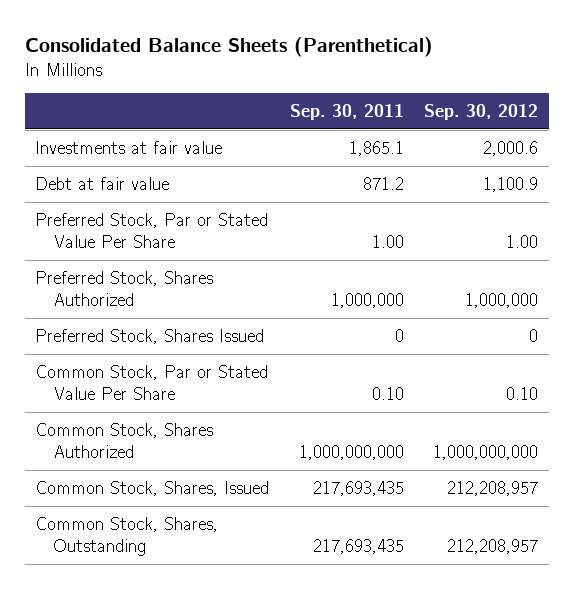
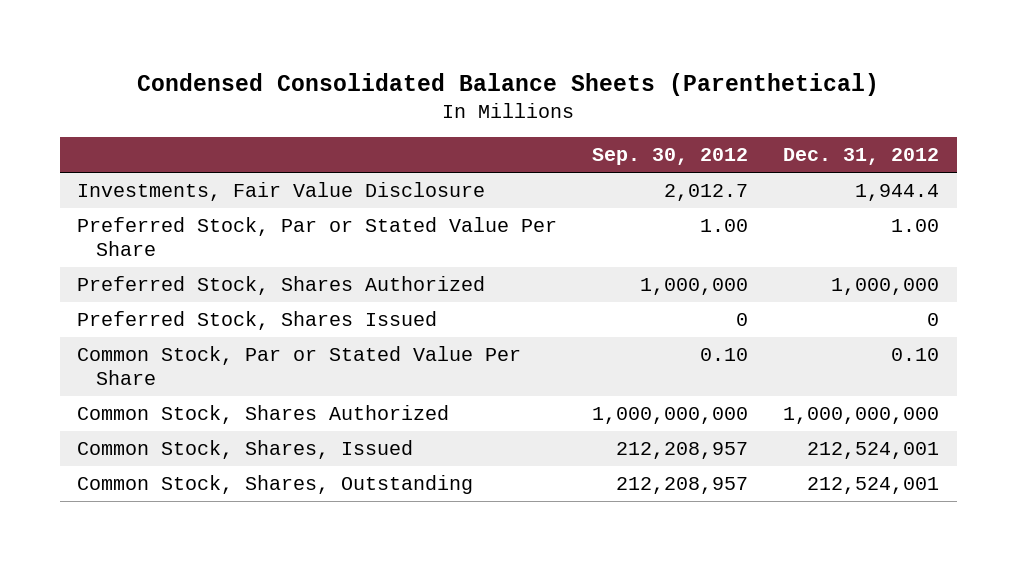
- Consolidated Balance Sheets (Parenthetical)
+ Condensed Consolidated Balance Sheets (Parenthetical)
- | Sep. 30, 2011 | Sep. 30, 2012
+ | Sep. 30, 2012 | Dec. 31, 2012
- Investments at fair value | 1,865.1 | 2,000.6
- Debt at fair value | 871.2 | 1,100.9
+ Investments, Fair Value Disclosure | 2,012.7 | 1,944.4

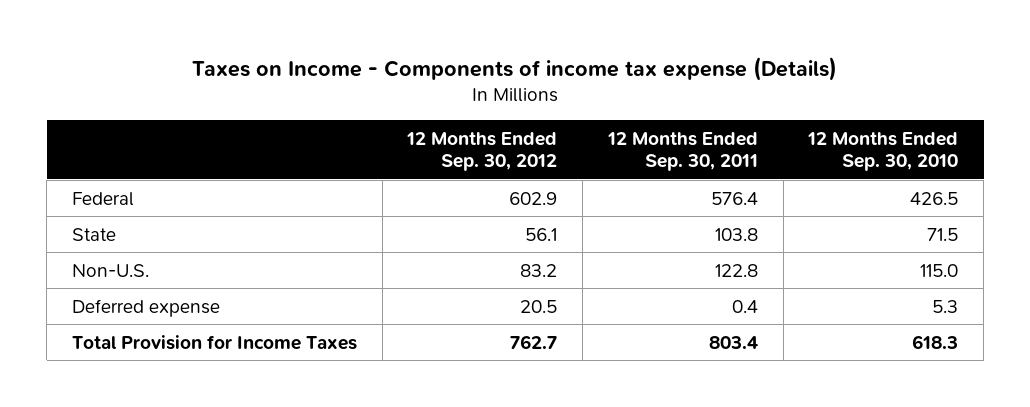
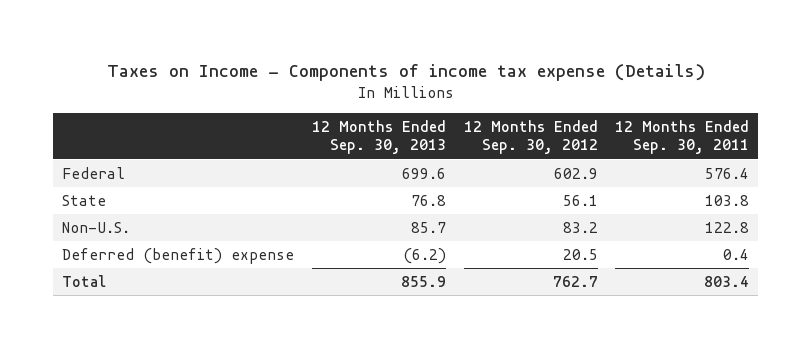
- | 12 Months Ended Sep. 30, 2012 | 12 Months Ended Sep. 30, 2011 | 12 Months Ended Sep. 30, 2010
+ | 12 Months Ended Sep. 30, 2013 | 12 Months Ended Sep. 30, 2012 | 12 Months Ended Sep. 30, 2011
- Deferred expense | 20.5 | 0.4 | 5.3
- Total Provision for Income Taxes | 762.7 | 803.4 | 618.3
+ Deferred (benefit) expense | (6.2) | 20.5 | 0.4
+ Total | 855.9 | 762.7 | 803.4

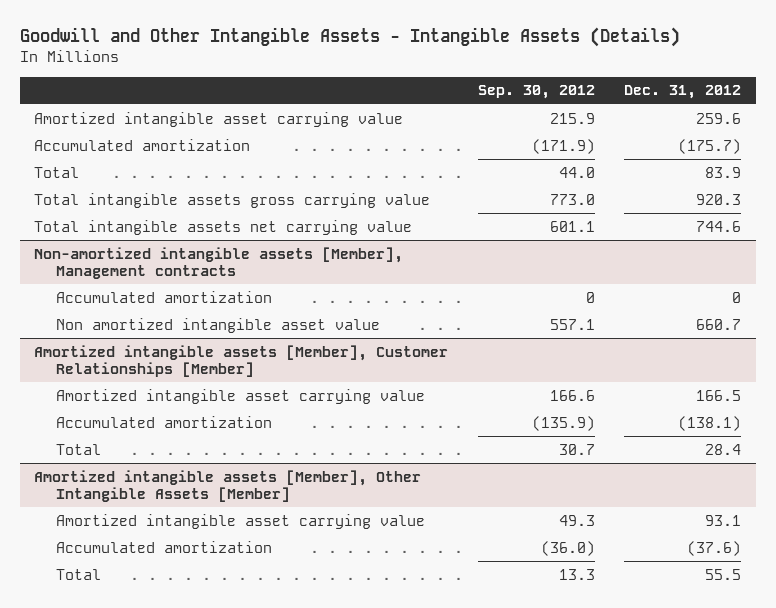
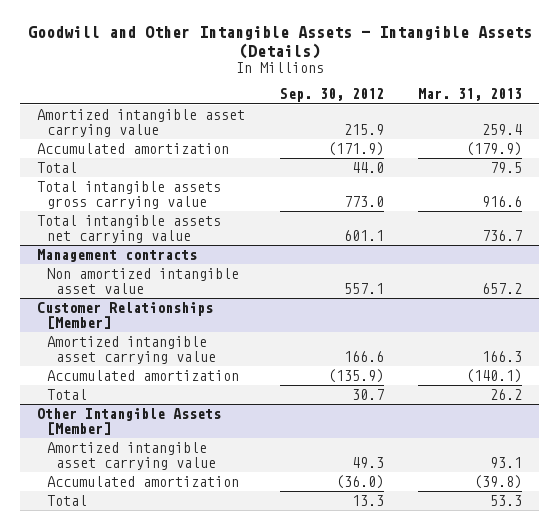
- | Sep. 30, 2012 | Dec. 31, 2012
+ | Sep. 30, 2012 | Mar. 31, 2013
- Non-amortized intangible assets [Member], Management contracts
- Accumulated amortization | 0 | 0
+ Management contracts
- Amortized intangible assets [Member], Customer Relationships [Member]
+ Customer Relationships [Member]
- Amortized intangible assets [Member], Other Intangible Assets [Member]
+ Other Intangible Assets [Member]

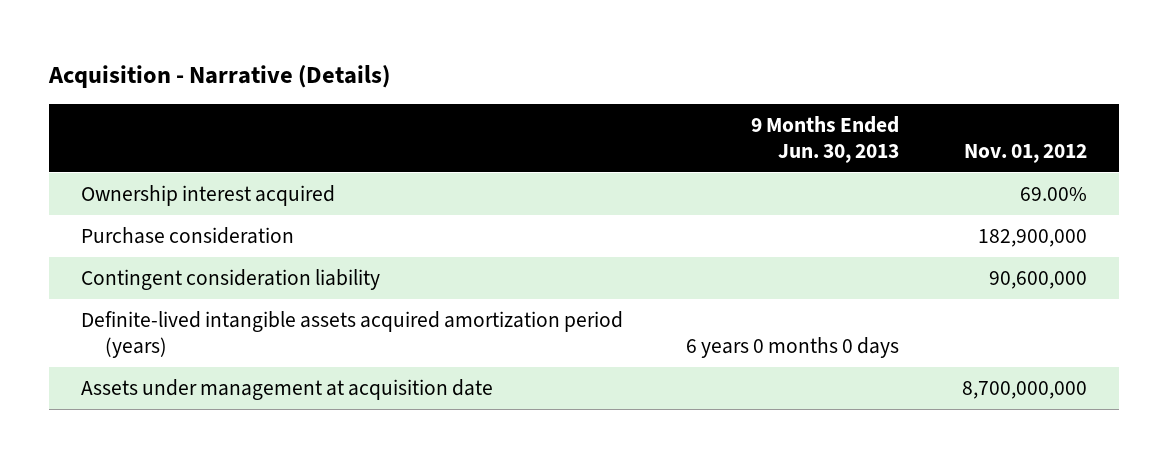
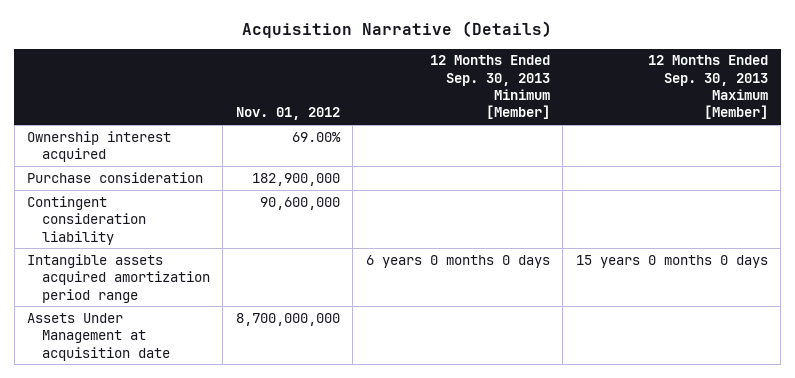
- Acquisition - Narrative (Details)
+ Acquisition Narrative (Details)
- | 9 Months Ended Jun. 30, 2013 | Nov. 01, 2012
+ | Nov. 01, 2012 | 12 Months Ended Sep. 30, 2013 Minimum [Member] | 12 Months Ended Sep. 30, 2013 Maximum [Member]
- Definite-lived intangible assets acquired amortization period (years) | 6 years 0 months 0 days |
- Assets under management at acquisition date | | 8,700,000,000
+ Intangible assets acquired amortization period range | | 6 years 0 months 0 days | 15 years 0 months 0 days
+ Assets Under Management at acquisition date | 8,700,000,000 | |

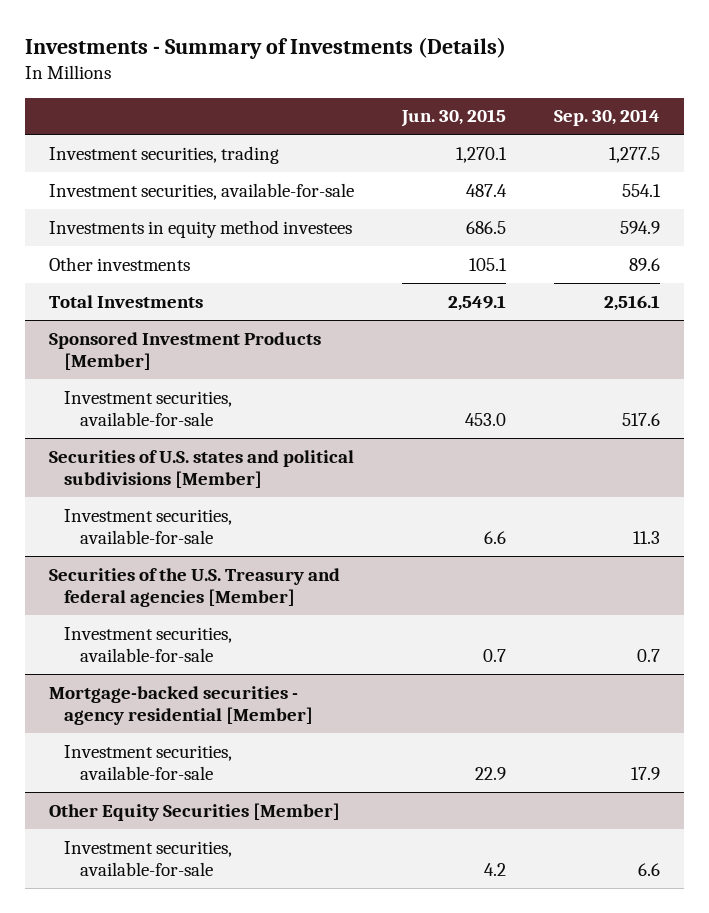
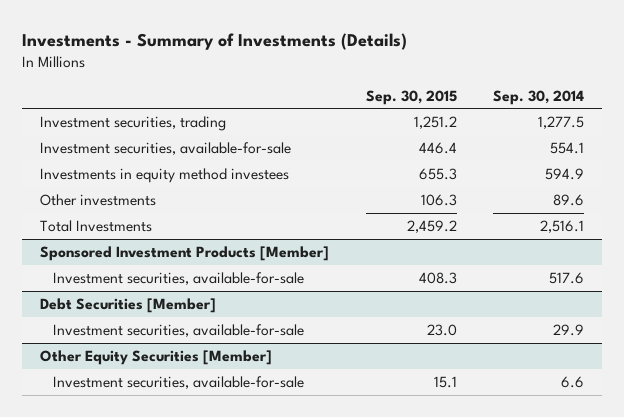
- | Jun. 30, 2015 | Sep. 30, 2014
+ | Sep. 30, 2015 | Sep. 30, 2014
- Securities of U.S. states and political subdivisions [Member]
- Investment securities, available-for-sale | 6.6 | 11.3
- Securities of the U.S. Treasury and federal agencies [Member]
- Investment securities, available-for-sale | 0.7 | 0.7
- Mortgage-backed securities - agency residential [Member]
- Investment securities, available-for-sale | 22.9 | 17.9
+ Debt Securities [Member]
+ Investment securities, available-for-sale | 23.0 | 29.9

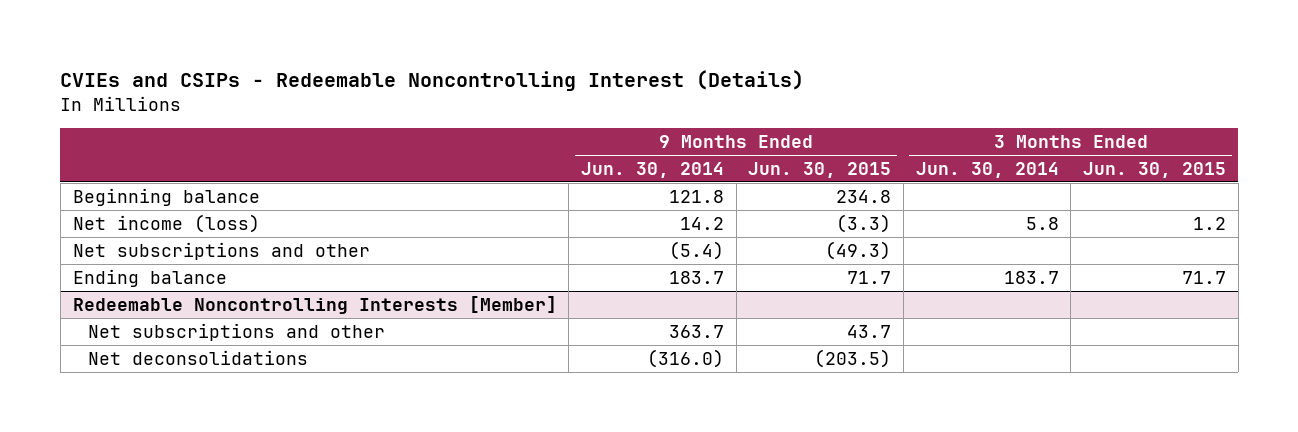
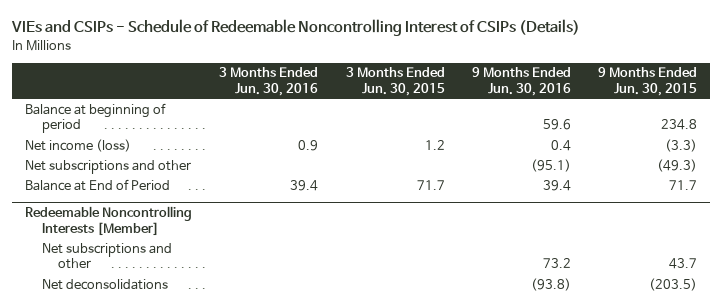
- CVIEs and CSIPs - Redeemable Noncontrolling Interest (Details)
+ VIEs and CSIPs - Schedule of Redeemable Noncontrolling Interest of CSIPs (Details)
- | 9 Months Ended Jun. 30, 2014 | 9 Months Ended Jun. 30, 2015 | 3 Months Ended Jun. 30, 2014 | 3 Months Ended Jun. 30, 2015
+ | 3 Months Ended Jun. 30, 2016 | 3 Months Ended Jun. 30, 2015 | 9 Months Ended Jun. 30, 2016 | 9 Months Ended Jun. 30, 2015
- Beginning balance | 121.8 | 234.8 | |
+ Balance at beginning of period | | | 59.6 | 234.8
- Ending balance | 183.7 | 71.7 | 183.7 | 71.7
+ Balance at End of Period | 39.4 | 71.7 | 39.4 | 71.7

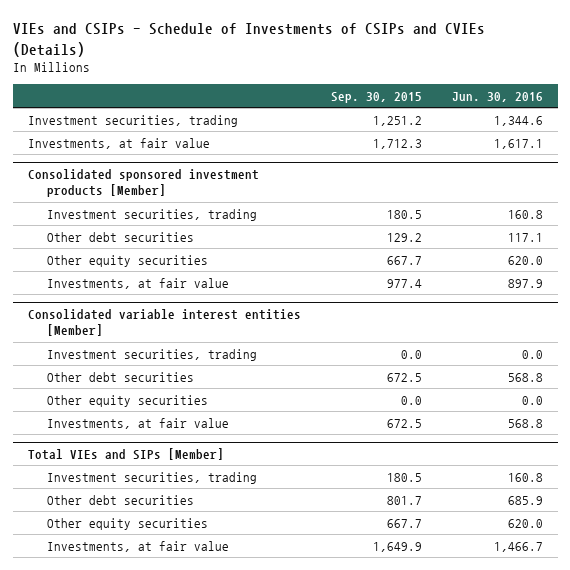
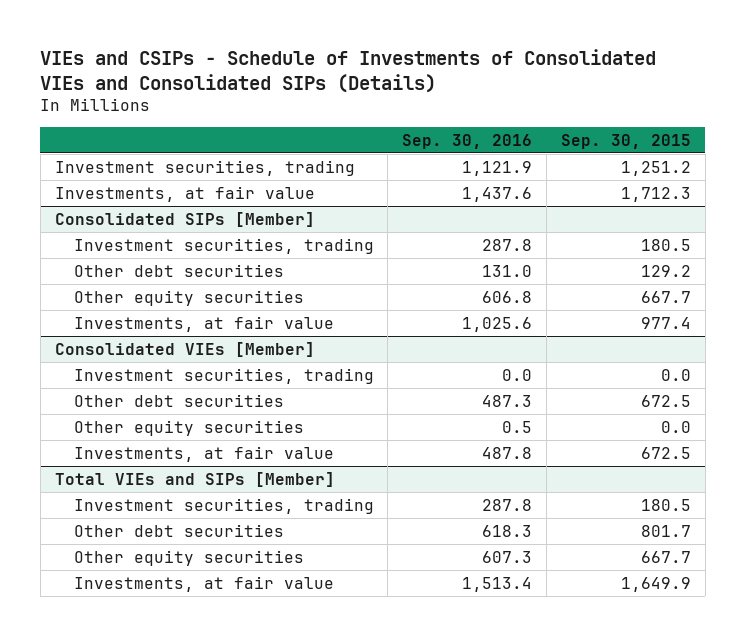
- VIEs and CSIPs - Schedule of Investments of CSIPs and CVIEs (Details)
+ VIEs and CSIPs - Schedule of Investments of Consolidated VIEs and Consolidated SIPs (Details)
- | Sep. 30, 2015 | Jun. 30, 2016
+ | Sep. 30, 2016 | Sep. 30, 2015
- Consolidated sponsored investment products [Member]
+ Consolidated SIPs [Member]
- Consolidated variable interest entities [Member]
+ Consolidated VIEs [Member]

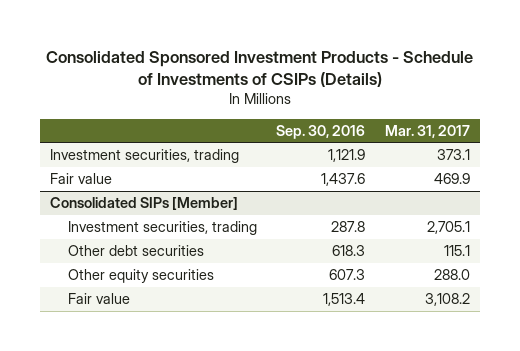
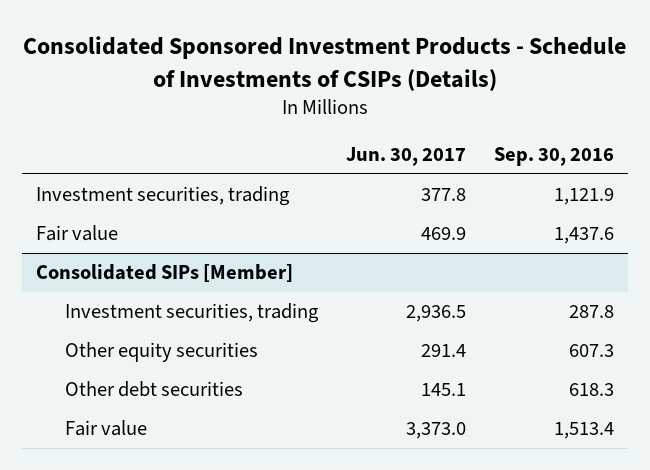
- | Sep. 30, 2016 | Mar. 31, 2017
+ | Jun. 30, 2017 | Sep. 30, 2016
@ Consolidated SIPs [Member]
moved down: Other debt securities | 145.1 | 618.3

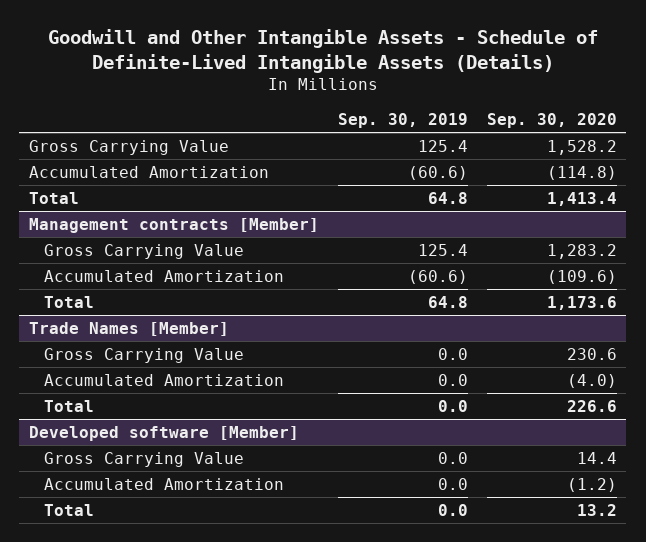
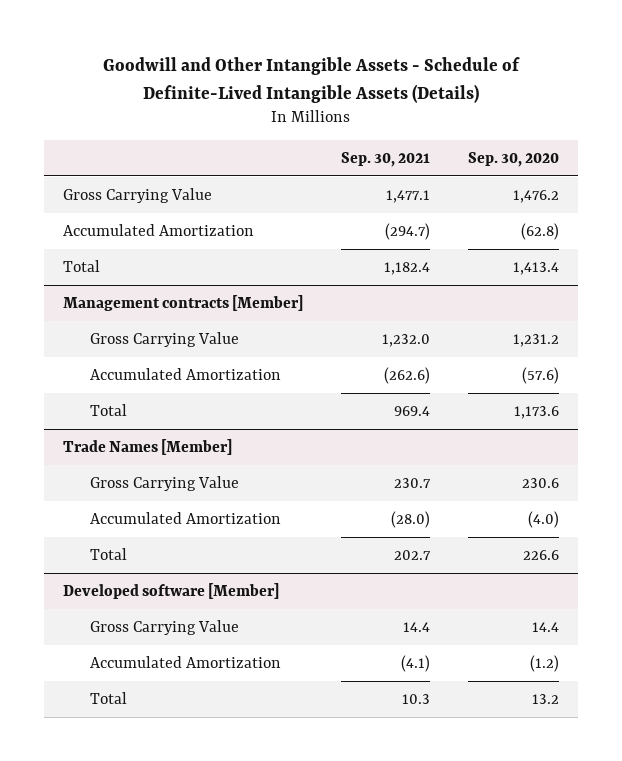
- | Sep. 30, 2019 | Sep. 30, 2020
+ | Sep. 30, 2021 | Sep. 30, 2020
- Gross Carrying Value | 125.4 | 1,528.2
- Accumulated Amortization | (60.6) | (114.8)
+ Gross Carrying Value | 1,477.1 | 1,476.2
+ Accumulated Amortization | (294.7) | (62.8)
@ Management contracts [Member]
- Gross Carrying Value | 125.4 | 1,283.2
- Accumulated Amortization | (60.6) | (109.6)
+ Gross Carrying Value | 1,232.0 | 1,231.2
+ Accumulated Amortization | (262.6) | (57.6)

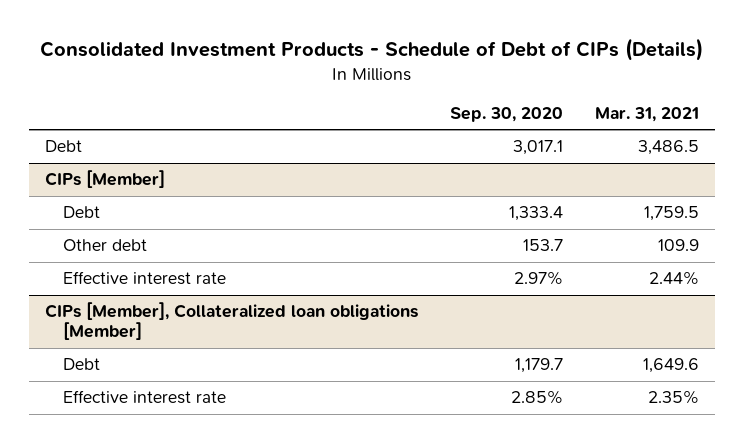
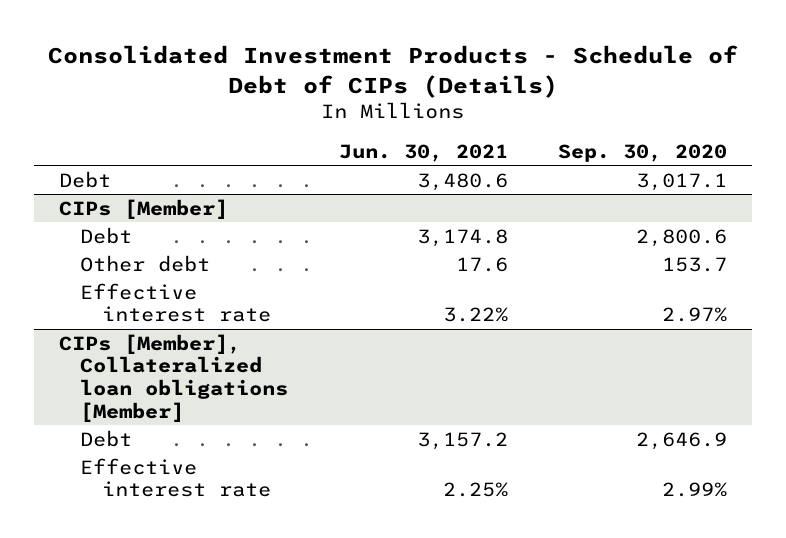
- | Sep. 30, 2020 | Mar. 31, 2021
+ | Jun. 30, 2021 | Sep. 30, 2020
@ CIPs [Member]
- Debt | 1,333.4 | 1,759.5
+ Debt | 3,174.8 | 2,800.6
@ CIPs [Member], Collateralized loan obligations [Member]
- Debt | 1,179.7 | 1,649.6
- Effective interest rate | 2.85% | 2.35%
+ Debt | 3,157.2 | 2,646.9
+ Effective interest rate | 2.25% | 2.99%

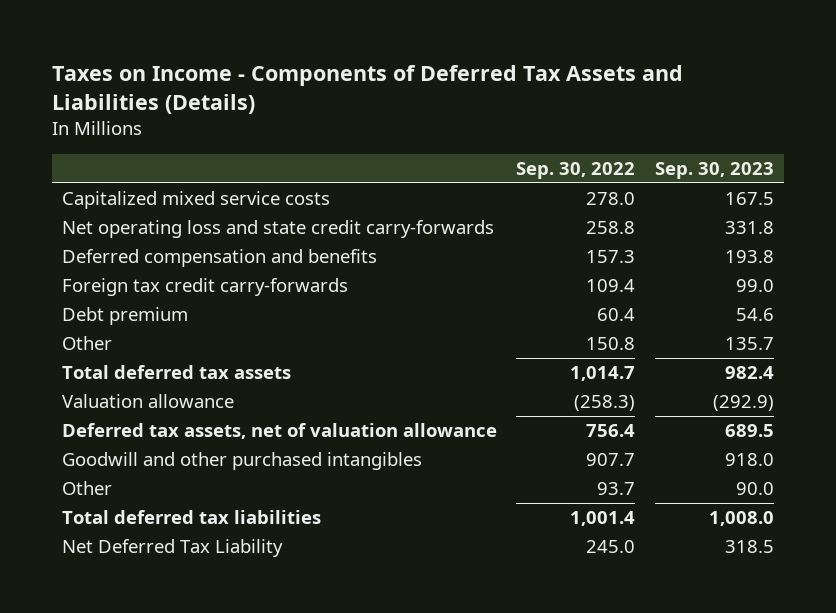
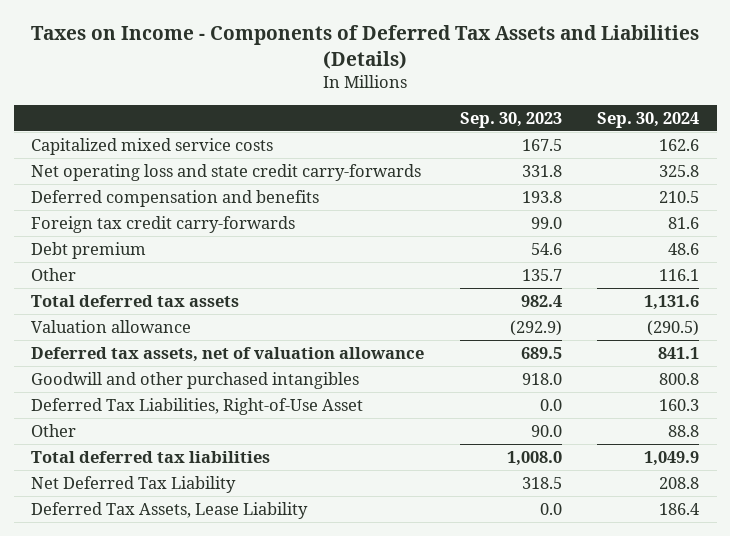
- | Sep. 30, 2022 | Sep. 30, 2023
+ | Sep. 30, 2023 | Sep. 30, 2024
+ Deferred Tax Liabilities, Right-of-Use Asset | 0.0 | 160.3
+ Deferred Tax Assets, Lease Liability | 0.0 | 186.4

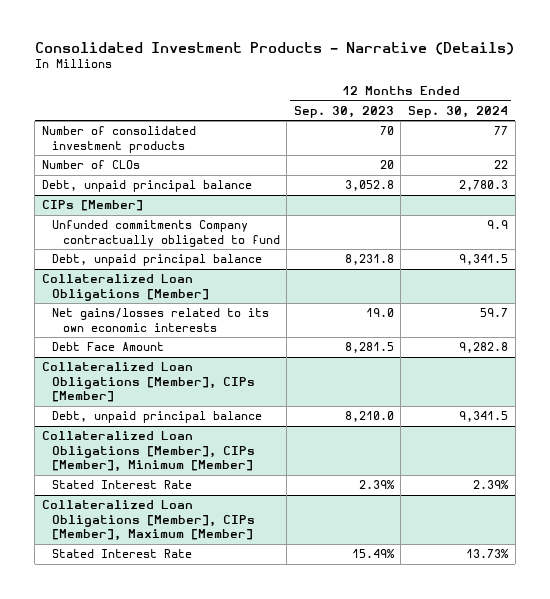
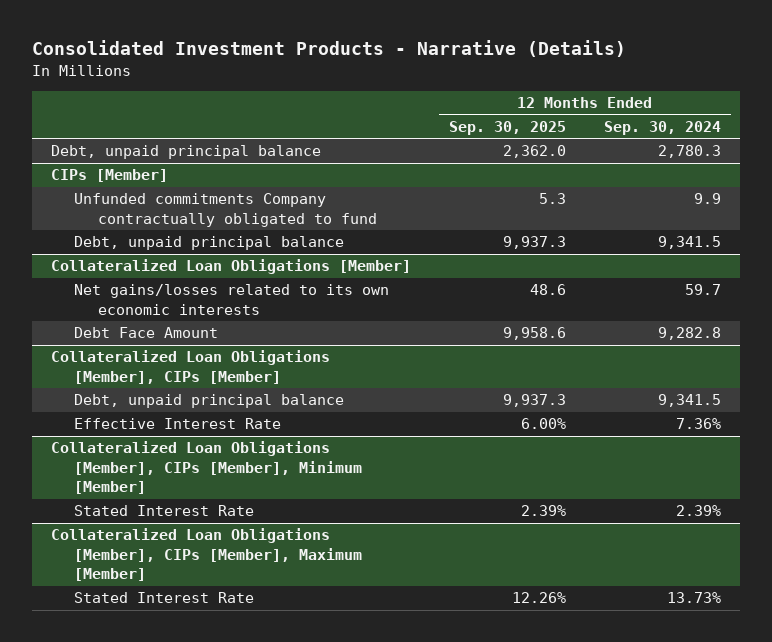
- | 12 Months Ended Sep. 30, 2023 | 12 Months Ended Sep. 30, 2024
+ | 12 Months Ended Sep. 30, 2025 | 12 Months Ended Sep. 30, 2024
- Number of consolidated investment products | 70 | 77
- Number of CLOs | 20 | 22
@ Collateralized Loan Obligations [Member], CIPs [Member]
+ Effective Interest Rate | 6.00% | 7.36%

